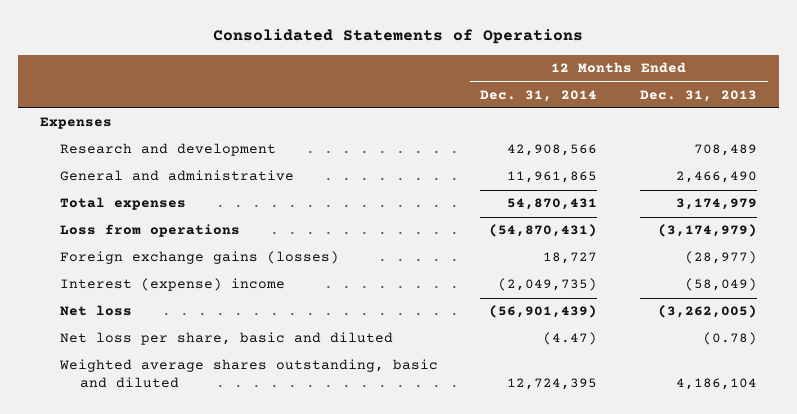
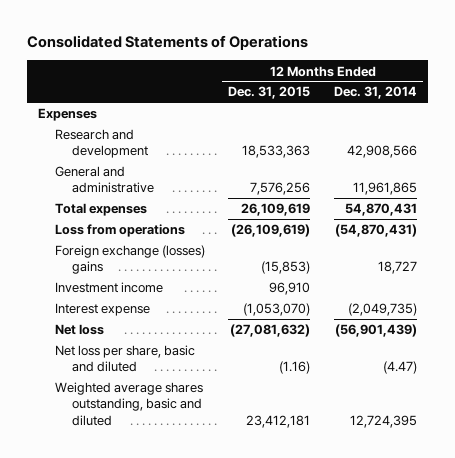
- | 12 Months Ended Dec. 31, 2014 | 12 Months Ended Dec. 31, 2013
+ | 12 Months Ended Dec. 31, 2015 | 12 Months Ended Dec. 31, 2014
- Foreign exchange gains (losses) | 18,727 | (28,977)
- Interest (expense) income | (2,049,735) | (58,049)
+ Foreign exchange (losses) gains | (15,853) | 18,727
+ Investment income | 96,910 |
+ Interest expense | (1,053,070) | (2,049,735)

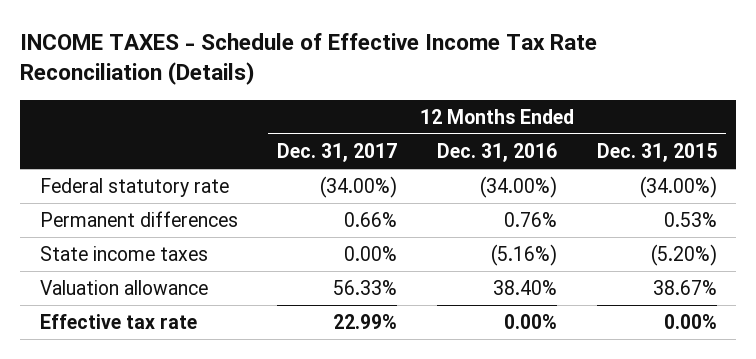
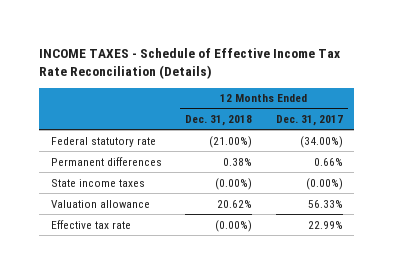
- | 12 Months Ended Dec. 31, 2017 | 12 Months Ended Dec. 31, 2016 | 12 Months Ended Dec. 31, 2015
+ | 12 Months Ended Dec. 31, 2018 | 12 Months Ended Dec. 31, 2017
- State income taxes | 0.00% | (5.16%) | (5.20%)
+ State income taxes | (0.00%) | (0.00%)

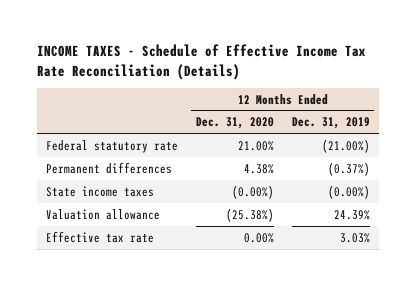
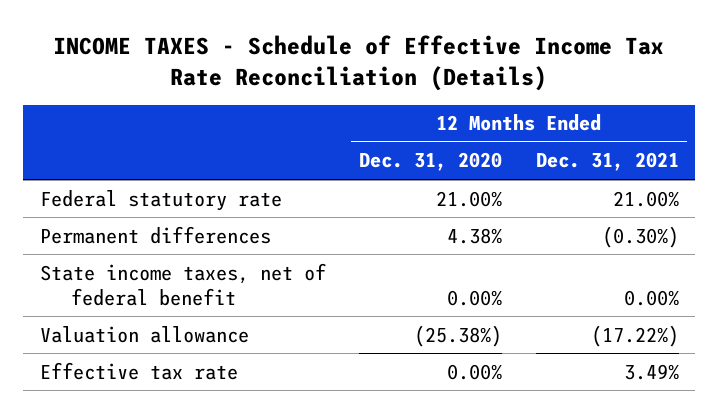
- | 12 Months Ended Dec. 31, 2020 | 12 Months Ended Dec. 31, 2019
+ | 12 Months Ended Dec. 31, 2020 | 12 Months Ended Dec. 31, 2021
- State income taxes | (0.00%) | (0.00%)
+ State income taxes, net of federal benefit | 0.00% | 0.00%

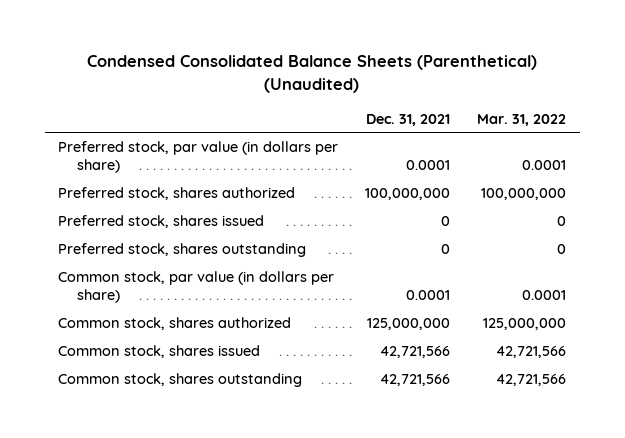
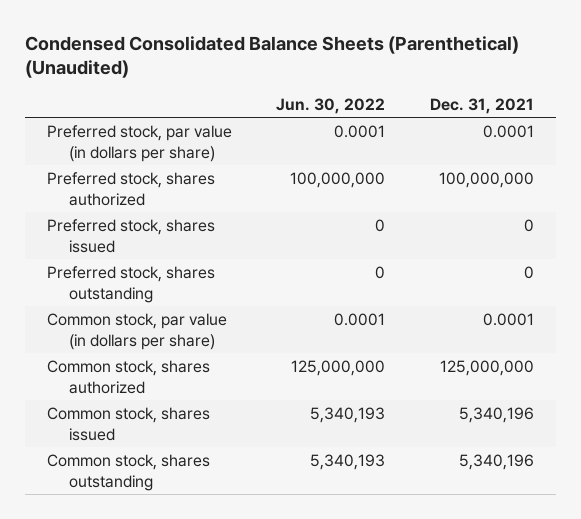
- | Dec. 31, 2021 | Mar. 31, 2022
+ | Jun. 30, 2022 | Dec. 31, 2021
- Common stock, shares issued | 42,721,566 | 42,721,566
- Common stock, shares outstanding | 42,721,566 | 42,721,566
+ Common stock, shares issued | 5,340,193 | 5,340,196
+ Common stock, shares outstanding | 5,340,193 | 5,340,196

